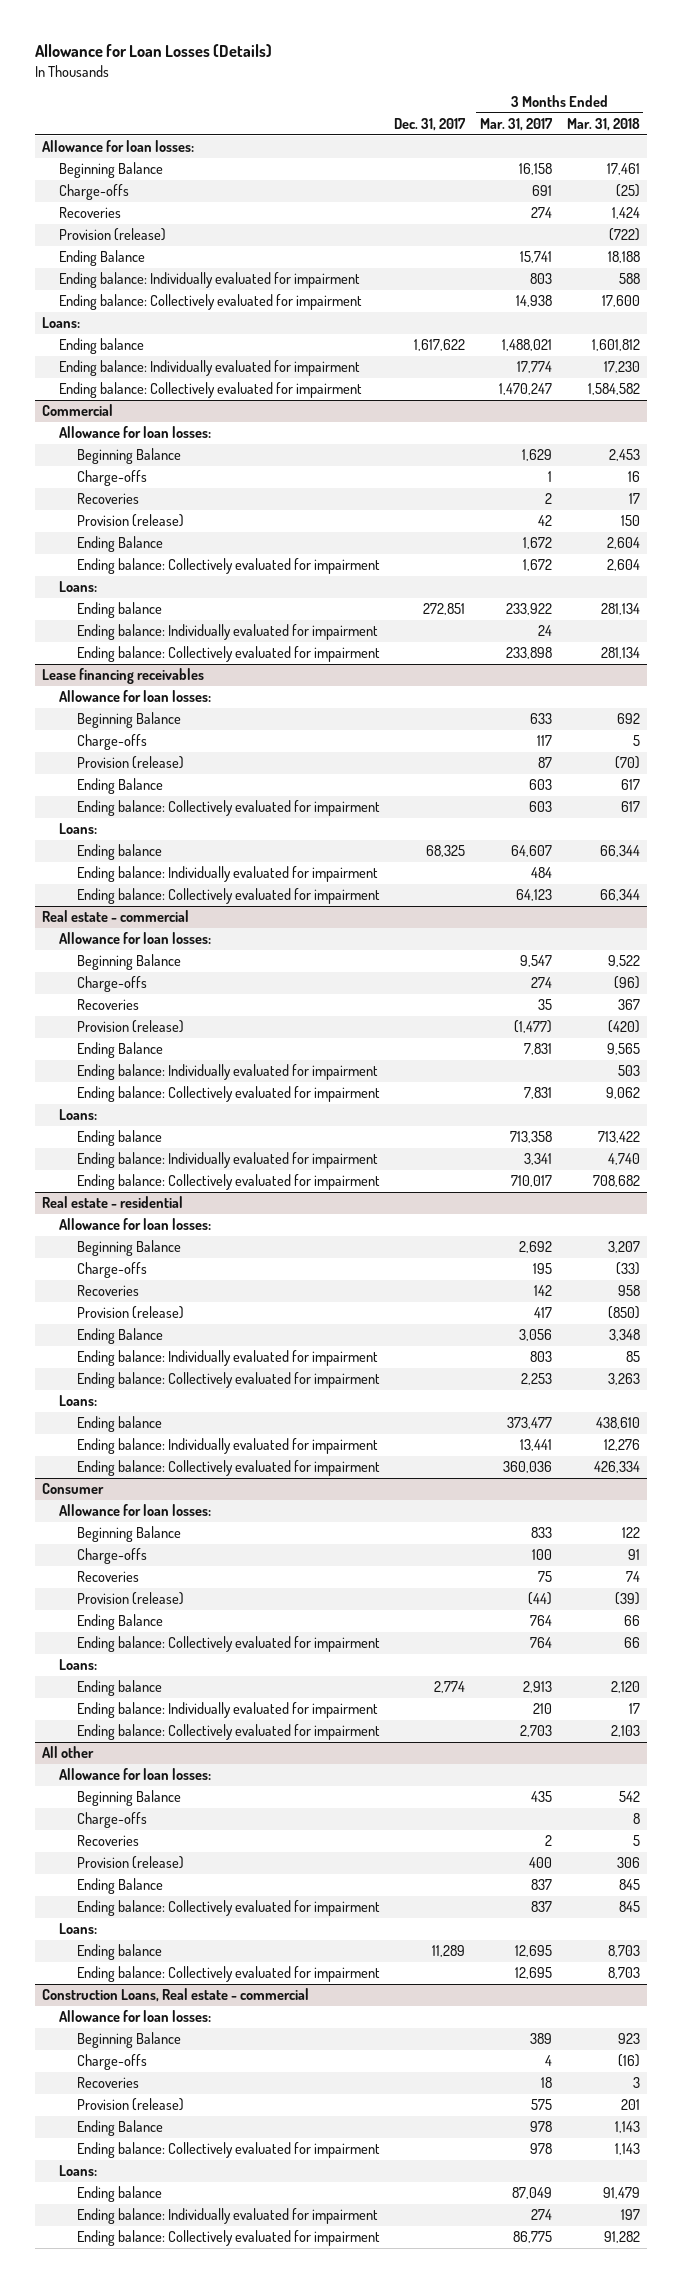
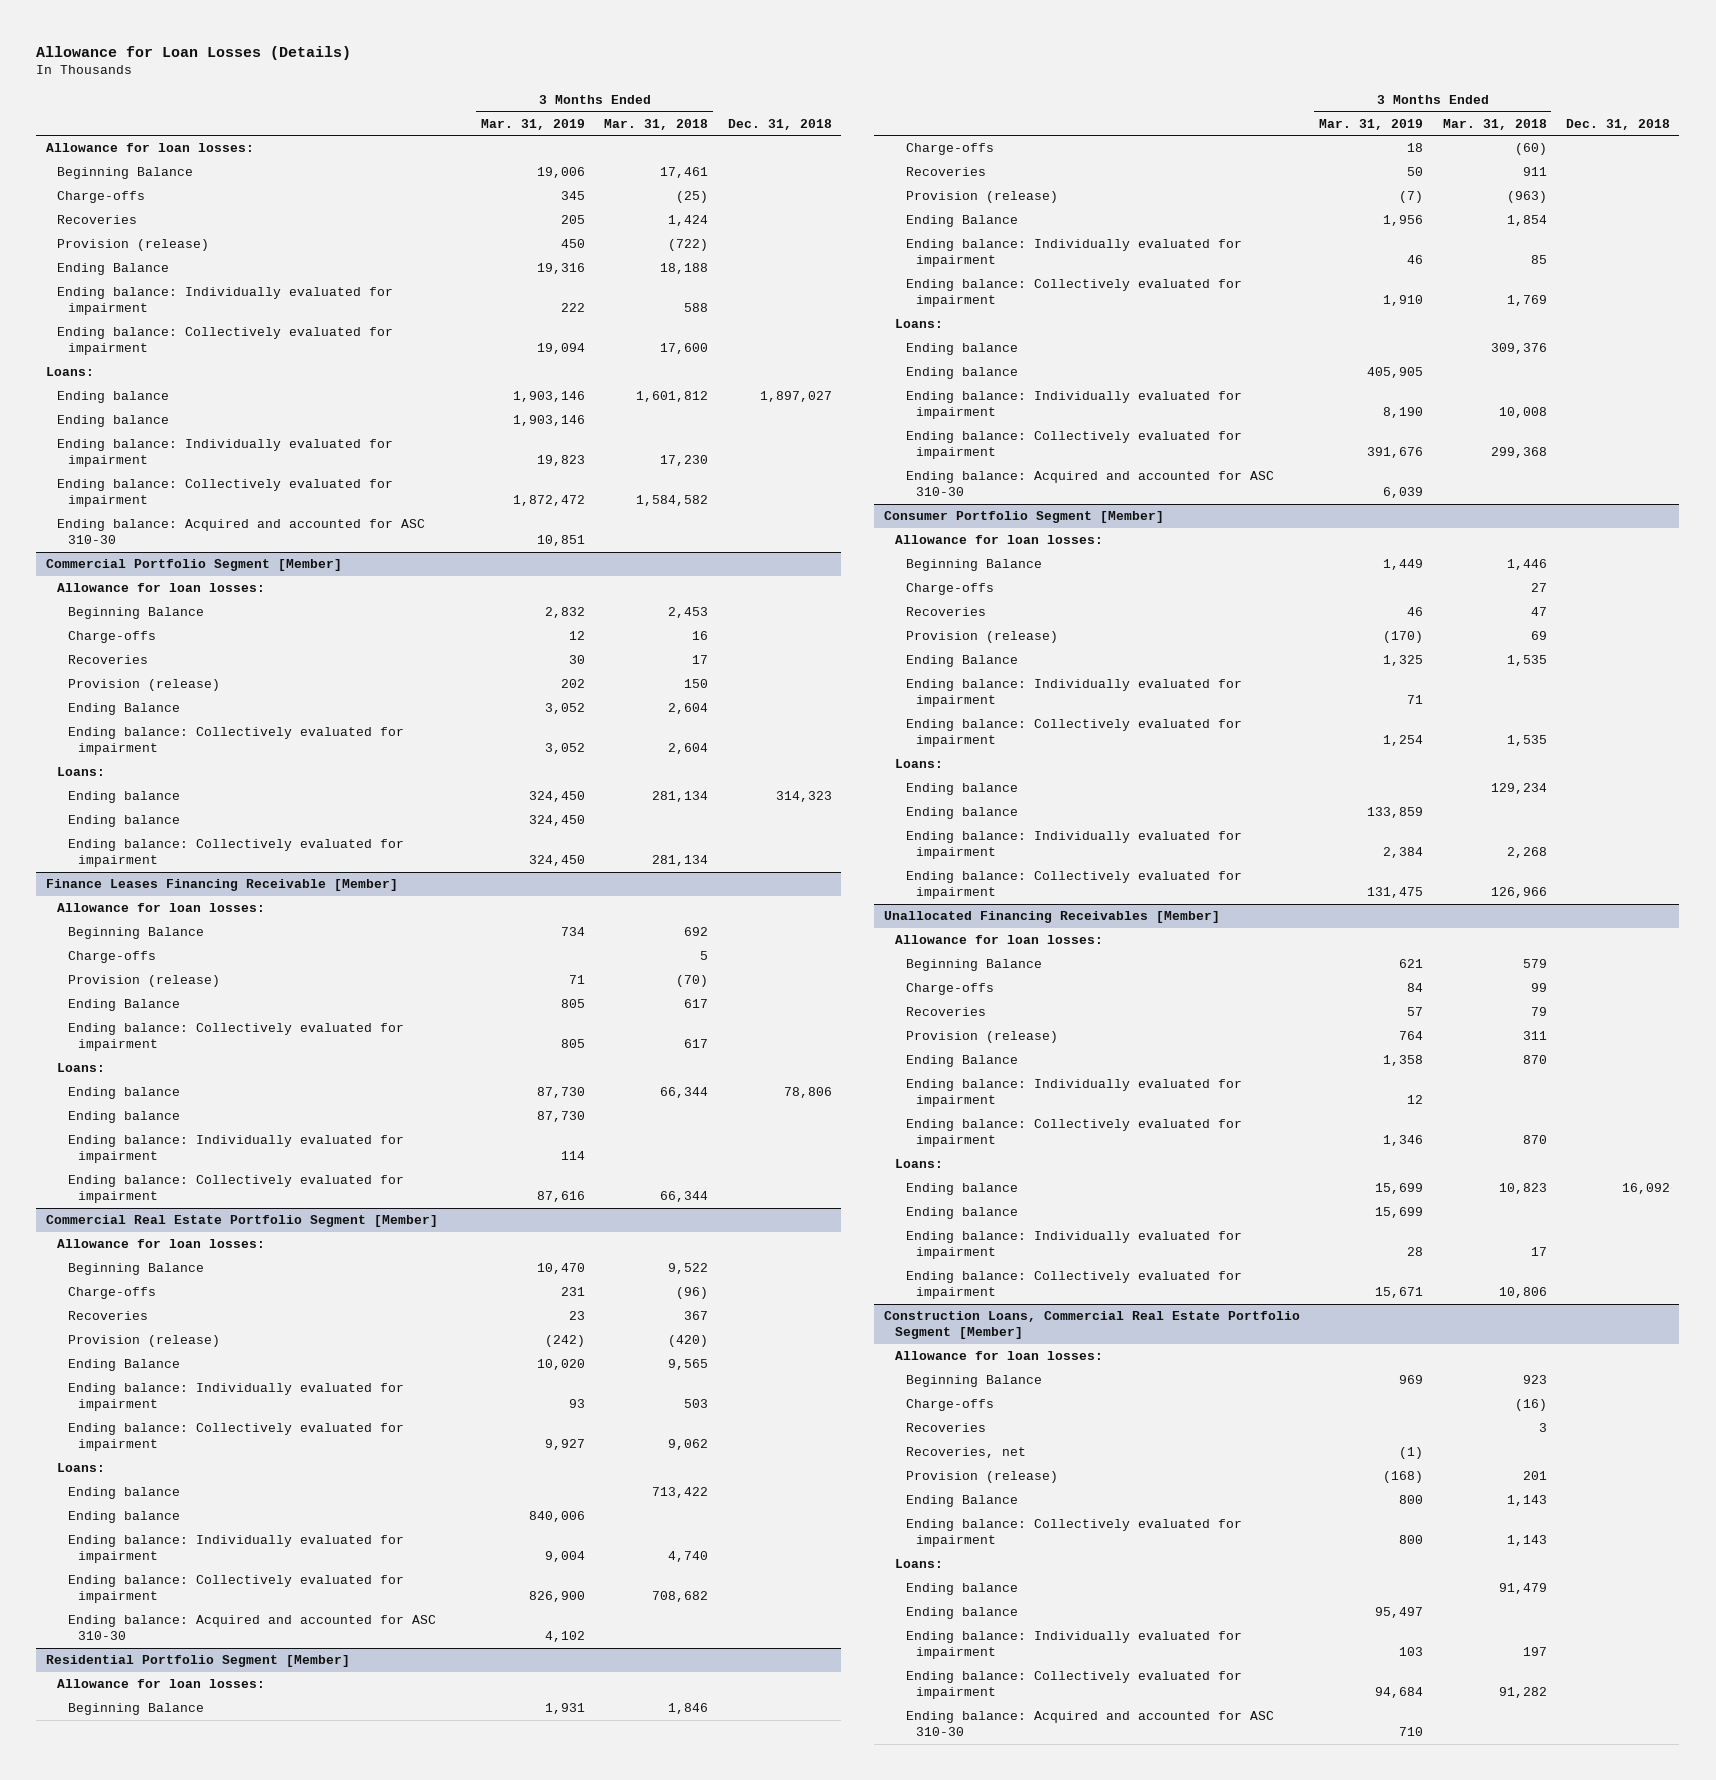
- | Dec. 31, 2017 | 3 Months Ended Mar. 31, 2017 | 3 Months Ended Mar. 31, 2018
+ | 3 Months Ended Mar. 31, 2019 | 3 Months Ended Mar. 31, 2018 | Dec. 31, 2018
+ Ending balance | 1,903,146 | |
- Commercial
+ Ending balance: Acquired and accounted for ASC 310-30 | 10,851 | |
+ Commercial Portfolio Segment [Member]
- Ending balance: Individually evaluated for impairment | | 24 |
+ Ending balance | 324,450 | |
- Lease financing receivables
+ Finance Leases Financing Receivable [Member]
+ Ending balance | 87,730 | |
- Real estate - commercial
+ Commercial Real Estate Portfolio Segment [Member]
+ Ending balance | 840,006 | |
- Real estate - residential
+ Ending balance: Acquired and accounted for ASC 310-30 | 4,102 | |
+ Residential Portfolio Segment [Member]
- Beginning Balance | | 2,692 | 3,207
- Charge-offs | | 195 | (33)
- Recoveries | | 142 | 958
- Provision (release) | | 417 | (850)
- Ending Balance | | 3,056 | 3,348
+ Beginning Balance | 1,931 | 1,846 |
+ Charge-offs | 18 | (60) |
+ Recoveries | 50 | 911 |
+ Provision (release) | (7) | (963) |
+ Ending Balance | 1,956 | 1,854 |
- Ending balance: Collectively evaluated for impairment | | 2,253 | 3,263
+ Ending balance: Collectively evaluated for impairment | 1,910 | 1,769 |
- Ending balance | | 373,477 | 438,610
- Ending balance: Individually evaluated for impairment | | 13,441 | 12,276
- Ending balance: Collectively evaluated for impairment | | 360,036 | 426,334
- Consumer
+ Ending balance | | 309,376 |
+ Ending balance | 405,905 | |
+ Ending balance: Individually evaluated for impairment | 8,190 | 10,008 |
+ Ending balance: Collectively evaluated for impairment | 391,676 | 299,368 |
+ Ending balance: Acquired and accounted for ASC 310-30 | 6,039 | |
+ Consumer Portfolio Segment [Member]
- Beginning Balance | | 833 | 122
- Charge-offs | | 100 | 91
- Recoveries | | 75 | 74
- Provision (release) | | (44) | (39)
- Ending Balance | | 764 | 66
- Ending balance: Collectively evaluated for impairment | | 764 | 66
+ Beginning Balance | 1,449 | 1,446 |
+ Charge-offs | | 27 |
+ Recoveries | 46 | 47 |
+ Provision (release) | (170) | 69 |
+ Ending Balance | 1,325 | 1,535 |
+ Ending balance: Individually evaluated for impairment | 71 | |
+ Ending balance: Collectively evaluated for impairment | 1,254 | 1,535 |
- Ending balance | 2,774 | 2,913 | 2,120
- Ending balance: Individually evaluated for impairment | | 210 | 17
- Ending balance: Collectively evaluated for impairment | | 2,703 | 2,103
- All other
+ Ending balance | | 129,234 |
+ Ending balance | 133,859 | |
+ Ending balance: Individually evaluated for impairment | 2,384 | 2,268 |
+ Ending balance: Collectively evaluated for impairment | 131,475 | 126,966 |
+ Unallocated Financing Receivables [Member]
- Beginning Balance | | 435 | 542
- Charge-offs | | | 8
- Recoveries | | 2 | 5
- Provision (release) | | 400 | 306
- Ending Balance | | 837 | 845
- Ending balance: Collectively evaluated for impairment | | 837 | 845
+ Beginning Balance | 621 | 579 |
+ Charge-offs | 84 | 99 |
+ Recoveries | 57 | 79 |
+ Provision (release) | 764 | 311 |
+ Ending Balance | 1,358 | 870 |
+ Ending balance: Individually evaluated for impairment | 12 | |
+ Ending balance: Collectively evaluated for impairment | 1,346 | 870 |
- Ending balance | 11,289 | 12,695 | 8,703
- Ending balance: Collectively evaluated for impairment | | 12,695 | 8,703
- Construction Loans, Real estate - commercial
+ Ending balance | 15,699 | 10,823 | 16,092
+ Ending balance | 15,699 | |
+ Ending balance: Individually evaluated for impairment | 28 | 17 |
+ Ending balance: Collectively evaluated for impairment | 15,671 | 10,806 |
+ Construction Loans, Commercial Real Estate Portfolio Segment [Member]
+ Recoveries, net | (1) | |
+ Ending balance | 95,497 | |
+ Ending balance: Acquired and accounted for ASC 310-30 | 710 | |

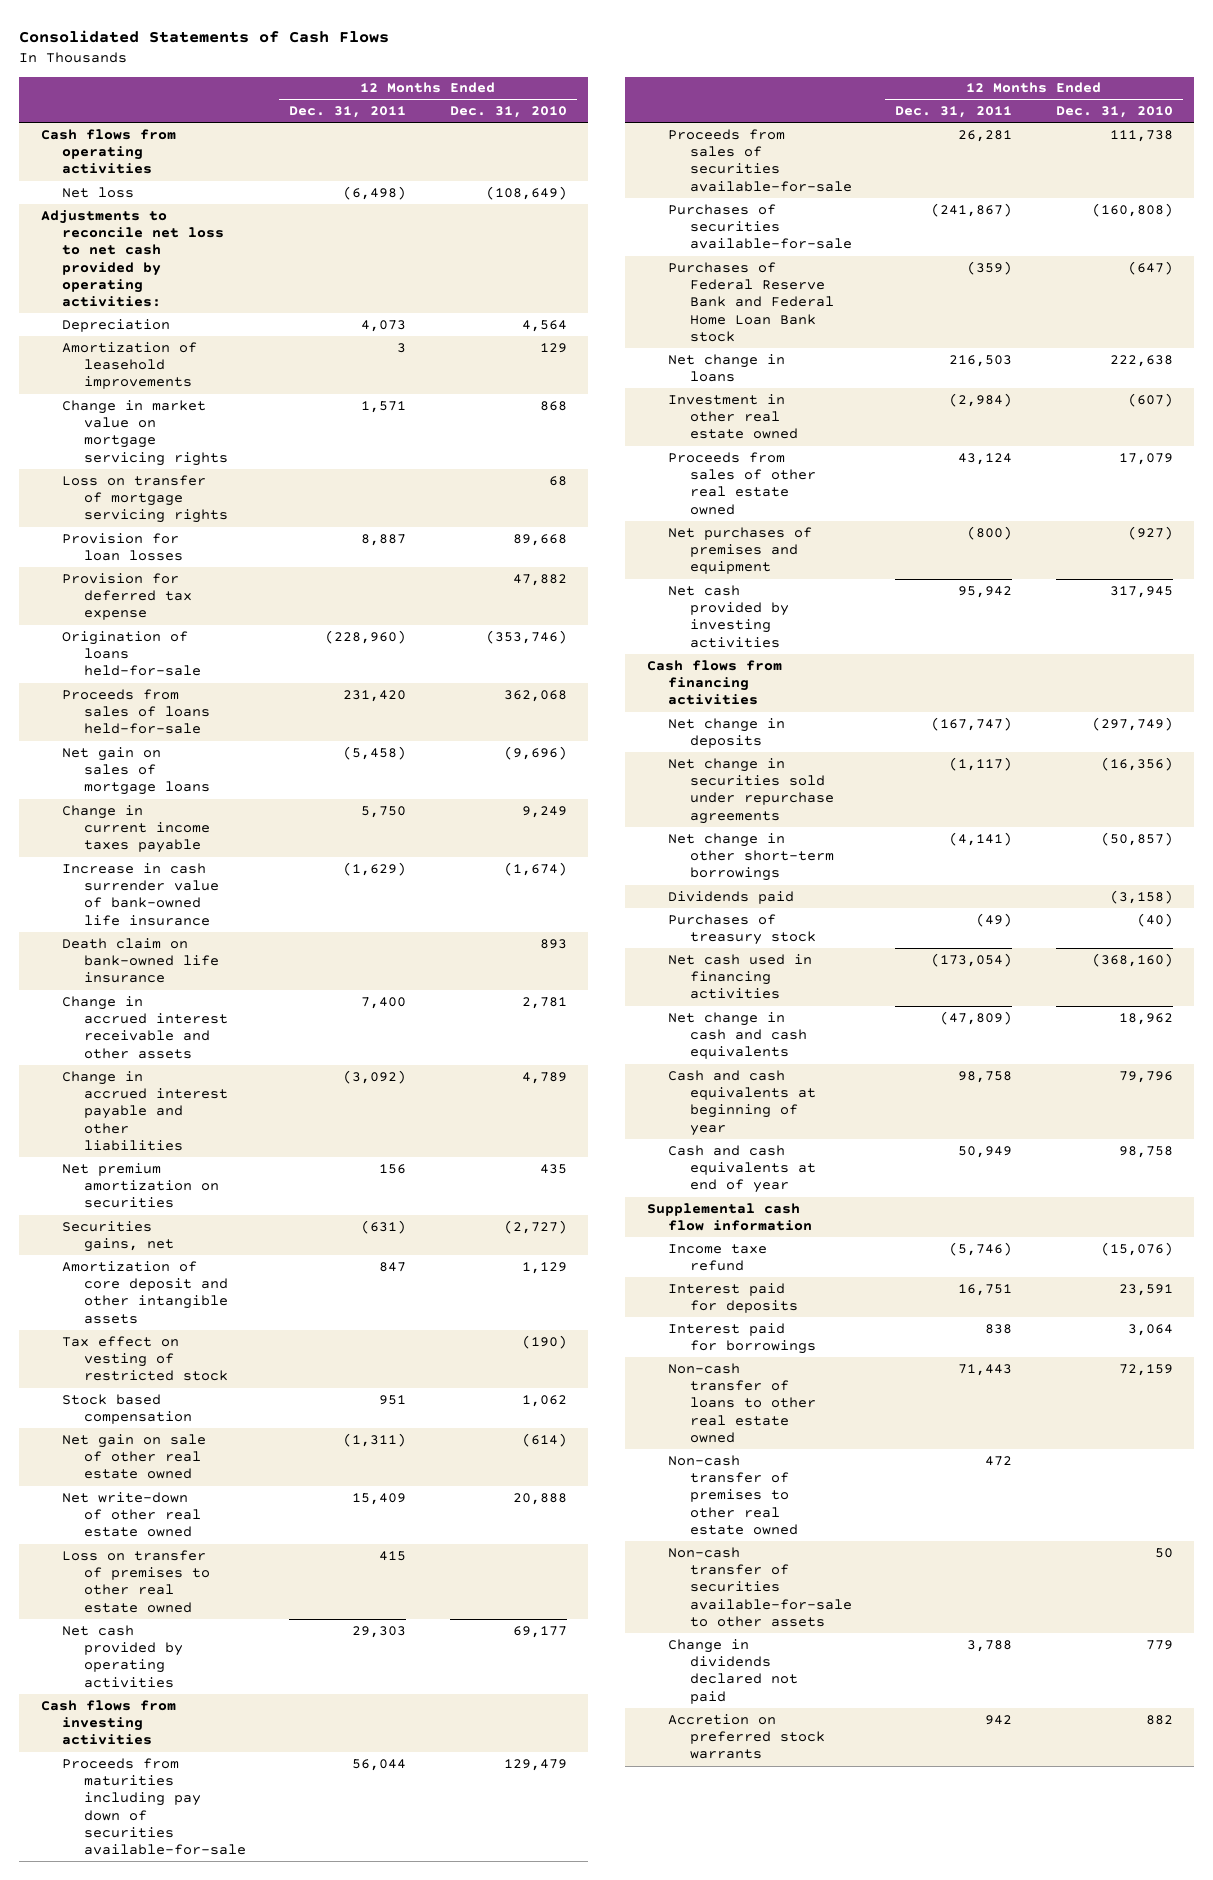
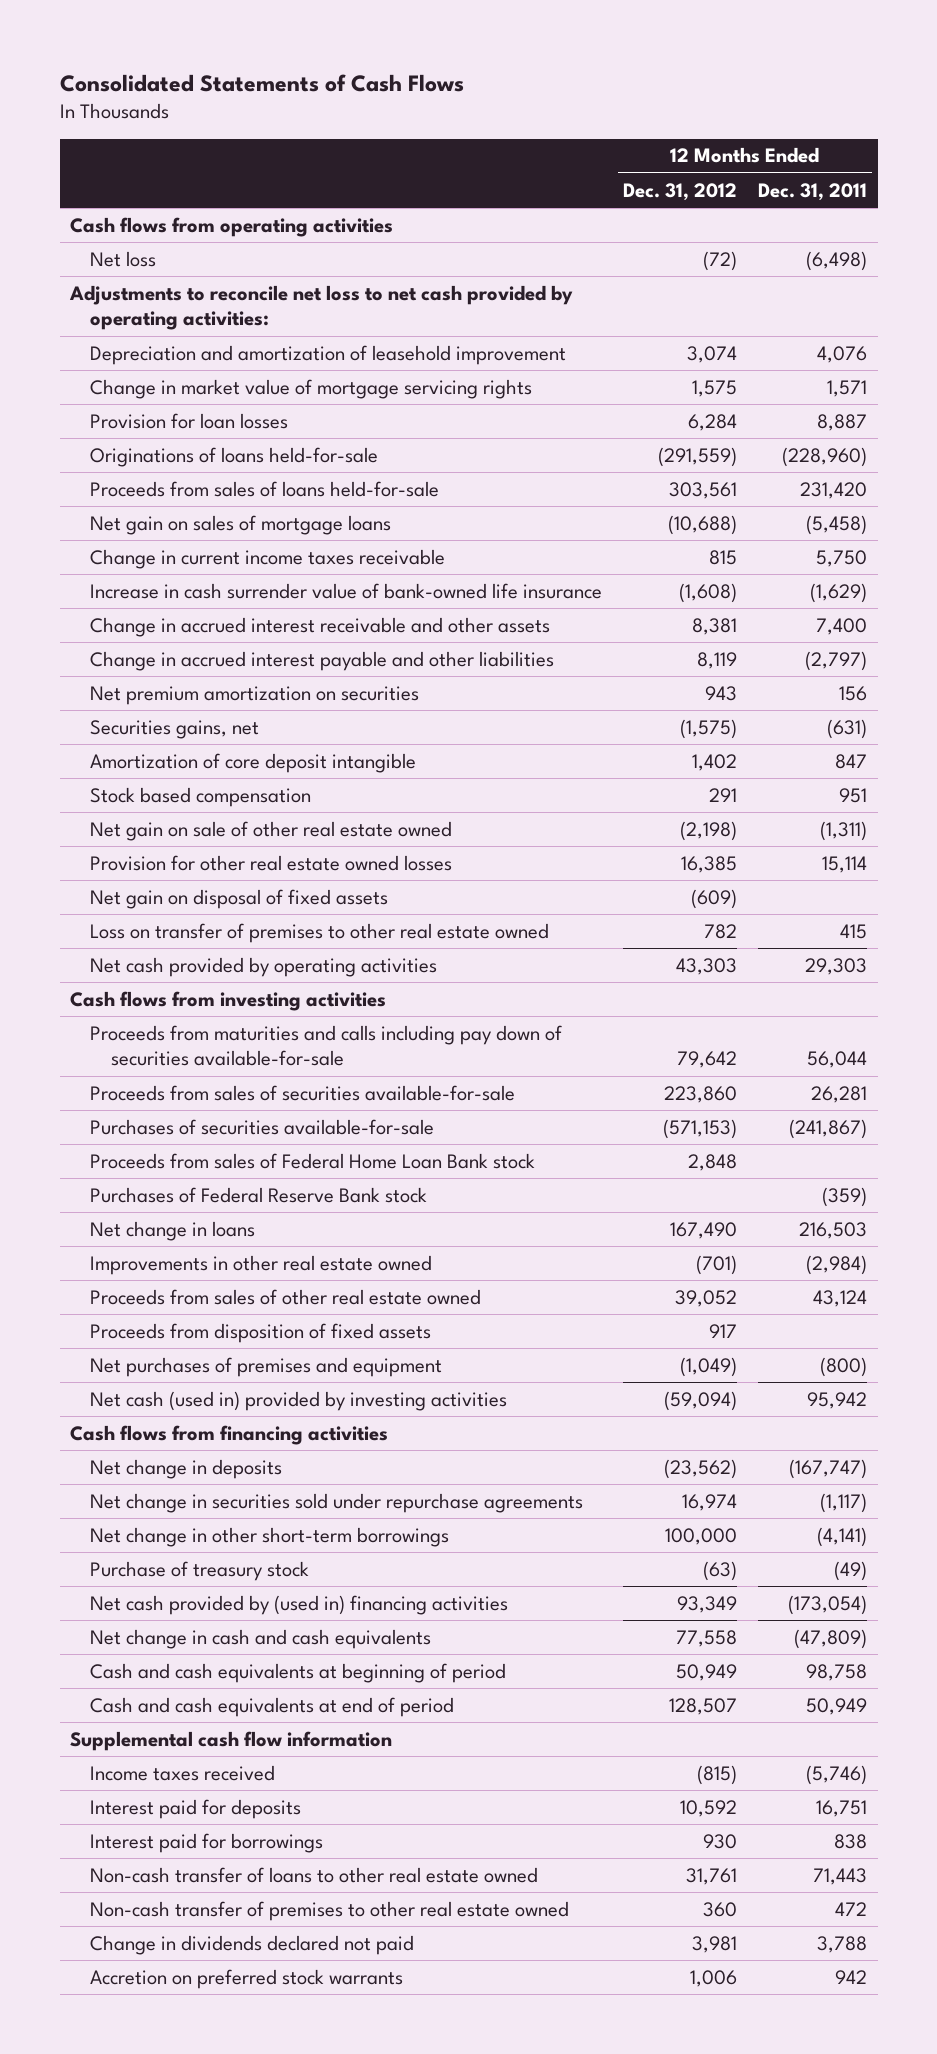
- | 12 Months Ended Dec. 31, 2011 | 12 Months Ended Dec. 31, 2010
+ | 12 Months Ended Dec. 31, 2012 | 12 Months Ended Dec. 31, 2011
- Depreciation | 4,073 | 4,564
- Amortization of leasehold improvements | 3 | 129
- Change in market value on mortgage servicing rights | 1,571 | 868
- Loss on transfer of mortgage servicing rights | | 68
+ Depreciation and amortization of leasehold improvement | 3,074 | 4,076
+ Change in market value of mortgage servicing rights | 1,575 | 1,571
- Provision for deferred tax expense | | 47,882
- Origination of loans held-for-sale | (228,960) | (353,746)
+ Originations of loans held-for-sale | (291,559) | (228,960)
- Change in current income taxes payable | 5,750 | 9,249
+ Change in current income taxes receivable | 815 | 5,750
- Death claim on bank-owned life insurance | | 893
- Change in accrued interest payable and other liabilities | (3,092) | 4,789
+ Change in accrued interest payable and other liabilities | 8,119 | (2,797)
- Amortization of core deposit and other intangible assets | 847 | 1,129
- Tax effect on vesting of restricted stock | | (190)
+ Amortization of core deposit intangible | 1,402 | 847
- Net write-down of other real estate owned | 15,409 | 20,888
+ Provision for other real estate owned losses | 16,385 | 15,114
+ Net gain on disposal of fixed assets | (609) |
- Proceeds from maturities including pay down of securities available-for-sale | 56,044 | 129,479
+ Proceeds from maturities and calls including pay down of securities available-for-sale | 79,642 | 56,044
- Purchases of Federal Reserve Bank and Federal Home Loan Bank stock | (359) | (647)
+ Proceeds from sales of Federal Home Loan Bank stock | 2,848 |
+ Purchases of Federal Reserve Bank stock | | (359)
- Investment in other real estate owned | (2,984) | (607)
+ Improvements in other real estate owned | (701) | (2,984)
+ Proceeds from disposition of fixed assets | 917 |
- Net cash provided by investing activities | 95,942 | 317,945
+ Net cash (used in) provided by investing activities | (59,094) | 95,942
- Dividends paid | | (3,158)
- Purchases of treasury stock | (49) | (40)
- Net cash used in financing activities | (173,054) | (368,160)
+ Purchase of treasury stock | (63) | (49)
+ Net cash provided by (used in) financing activities | 93,349 | (173,054)
- Cash and cash equivalents at beginning of year | 98,758 | 79,796
- Cash and cash equivalents at end of year | 50,949 | 98,758
+ Cash and cash equivalents at beginning of period | 50,949 | 98,758
+ Cash and cash equivalents at end of period | 128,507 | 50,949
- Income taxe refund | (5,746) | (15,076)
+ Income taxes received | (815) | (5,746)
- Non-cash transfer of securities available-for-sale to other assets | | 50

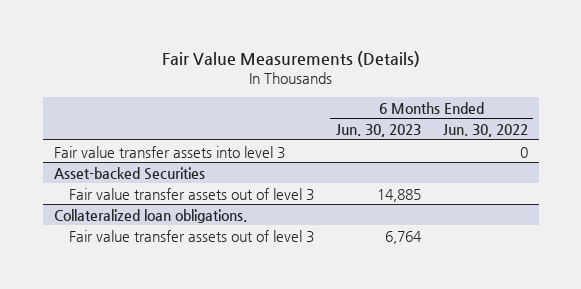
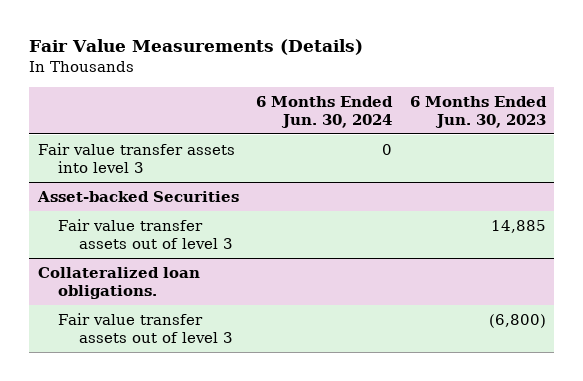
- | 6 Months Ended Jun. 30, 2023 | 6 Months Ended Jun. 30, 2022
+ | 6 Months Ended Jun. 30, 2024 | 6 Months Ended Jun. 30, 2023
@ Collateralized loan obligations.
- Fair value transfer assets out of level 3 | 6,764 |
+ Fair value transfer assets out of level 3 | | (6,800)

